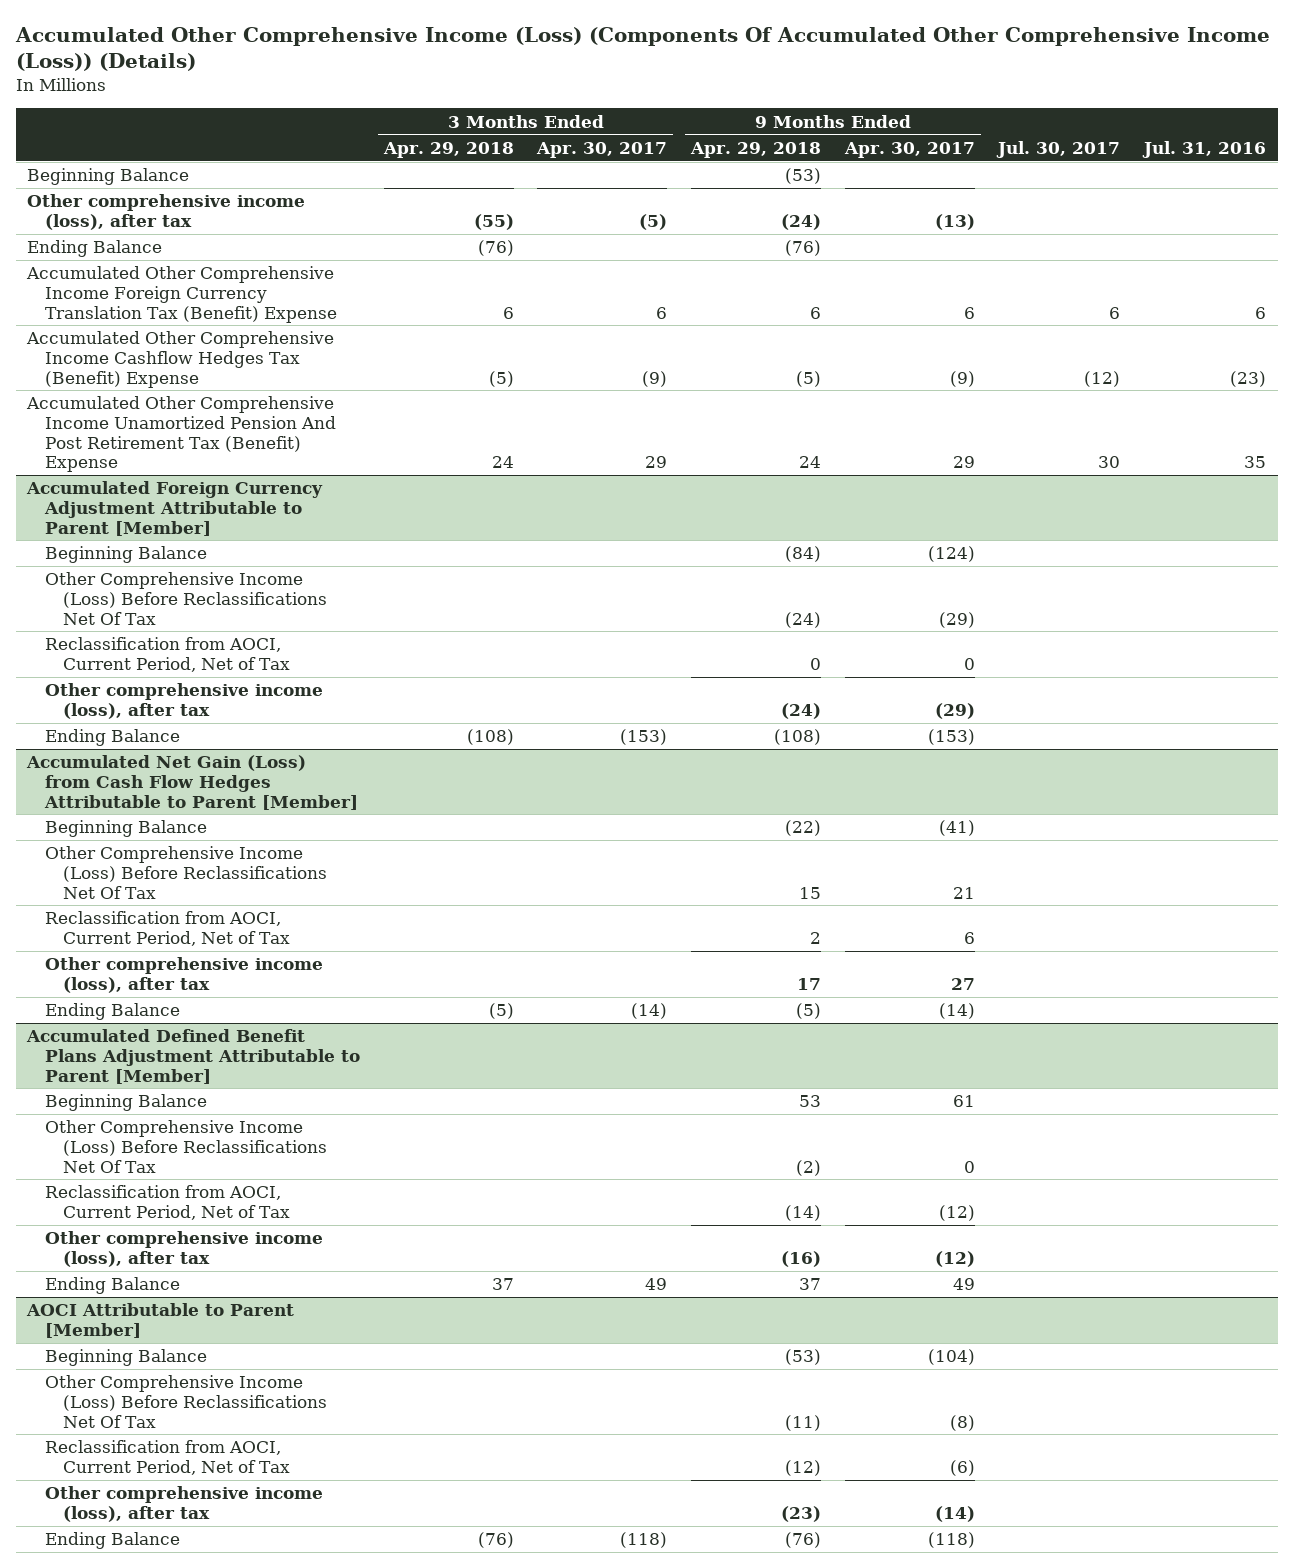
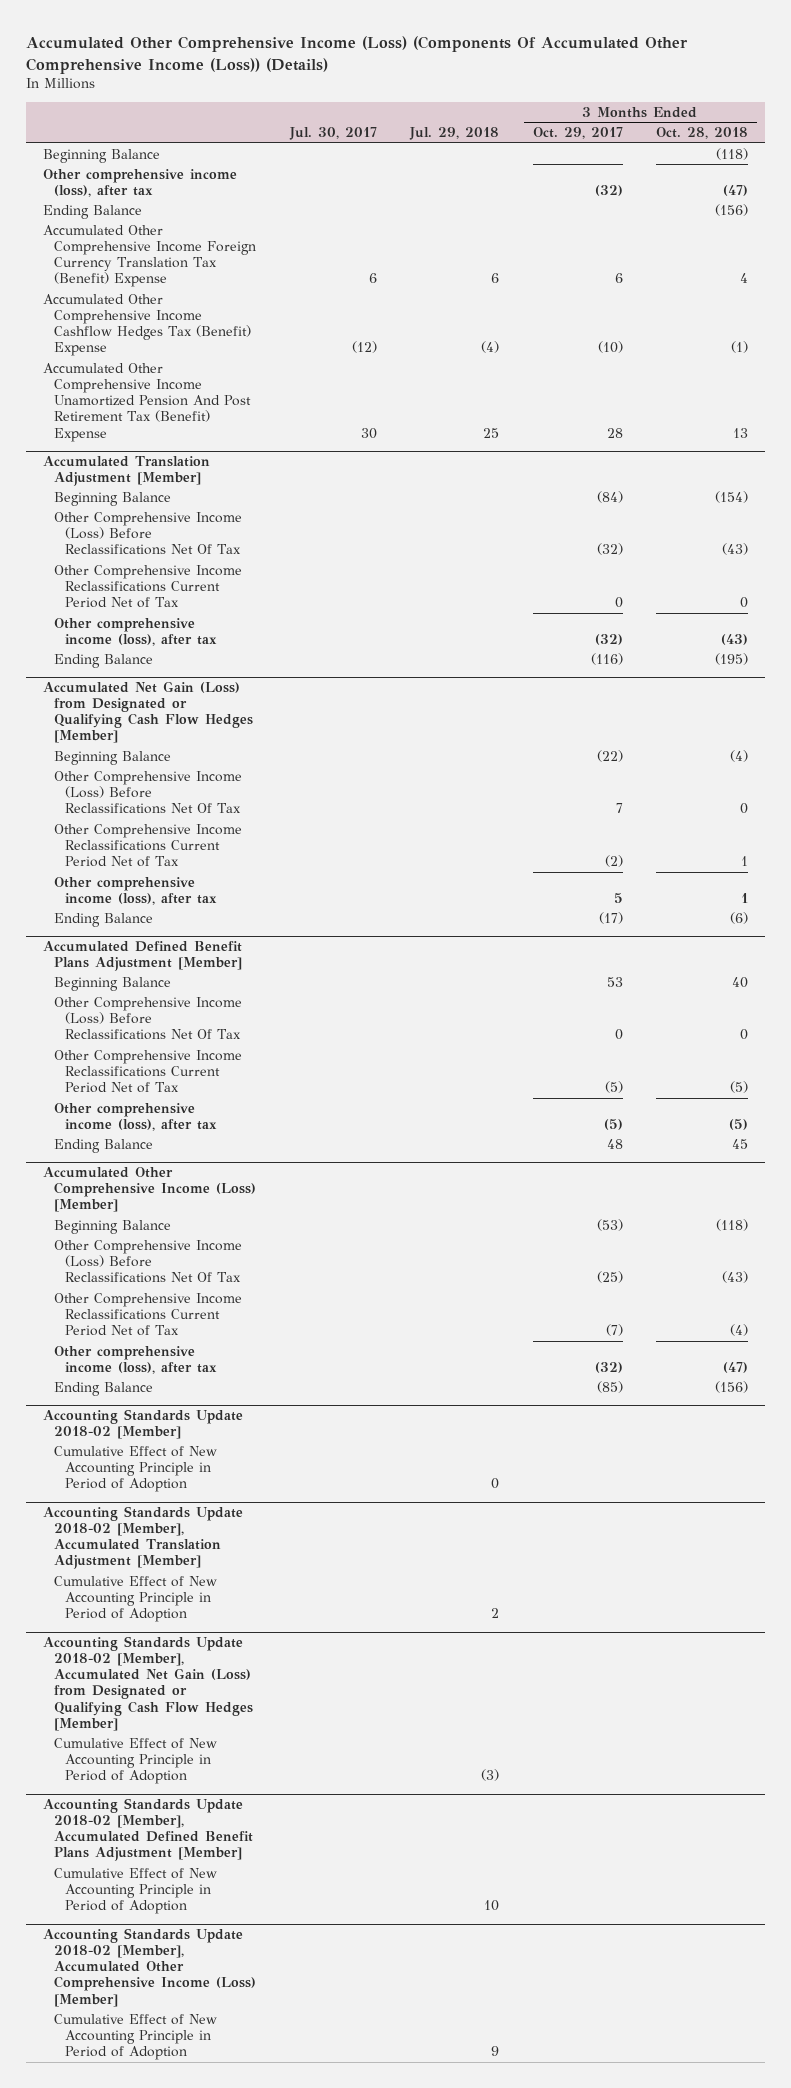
- | 3 Months Ended Apr. 29, 2018 | 3 Months Ended Apr. 30, 2017 | 9 Months Ended Apr. 29, 2018 | 9 Months Ended Apr. 30, 2017 | Jul. 30, 2017 | Jul. 31, 2016
+ | Jul. 30, 2017 | Jul. 29, 2018 | 3 Months Ended Oct. 29, 2017 | 3 Months Ended Oct. 28, 2018
- Accumulated Foreign Currency Adjustment Attributable to Parent [Member]
+ Accumulated Translation Adjustment [Member]
- Reclassification from AOCI, Current Period, Net of Tax | | | 0 | 0 | |
+ Other Comprehensive Income Reclassifications Current Period Net of Tax | | | 0 | 0
- Accumulated Net Gain (Loss) from Cash Flow Hedges Attributable to Parent [Member]
+ Accumulated Net Gain (Loss) from Designated or Qualifying Cash Flow Hedges [Member]
- Reclassification from AOCI, Current Period, Net of Tax | | | 2 | 6 | |
+ Other Comprehensive Income Reclassifications Current Period Net of Tax | | | (2) | 1
- Accumulated Defined Benefit Plans Adjustment Attributable to Parent [Member]
+ Accumulated Defined Benefit Plans Adjustment [Member]
- Reclassification from AOCI, Current Period, Net of Tax | | | (14) | (12) | |
+ Other Comprehensive Income Reclassifications Current Period Net of Tax | | | (5) | (5)
- AOCI Attributable to Parent [Member]
+ Accumulated Other Comprehensive Income (Loss) [Member]
- Reclassification from AOCI, Current Period, Net of Tax | | | (12) | (6) | |
+ Other Comprehensive Income Reclassifications Current Period Net of Tax | | | (7) | (4)
+ Accounting Standards Update 2018-02 [Member]
+ Cumulative Effect of New Accounting Principle in Period of Adoption | | 0 | |
+ Accounting Standards Update 2018-02 [Member], Accumulated Translation Adjustment [Member]
+ Cumulative Effect of New Accounting Principle in Period of Adoption | | 2 | |
+ Accounting Standards Update 2018-02 [Member], Accumulated Net Gain (Loss) from Designated or Qualifying Cash Flow Hedges [Member]
+ Cumulative Effect of New Accounting Principle in Period of Adoption | | (3) | |
+ Accounting Standards Update 2018-02 [Member], Accumulated Defined Benefit Plans Adjustment [Member]
+ Cumulative Effect of New Accounting Principle in Period of Adoption | | 10 | |
+ Accounting Standards Update 2018-02 [Member], Accumulated Other Comprehensive Income (Loss) [Member]
+ Cumulative Effect of New Accounting Principle in Period of Adoption | | 9 | |

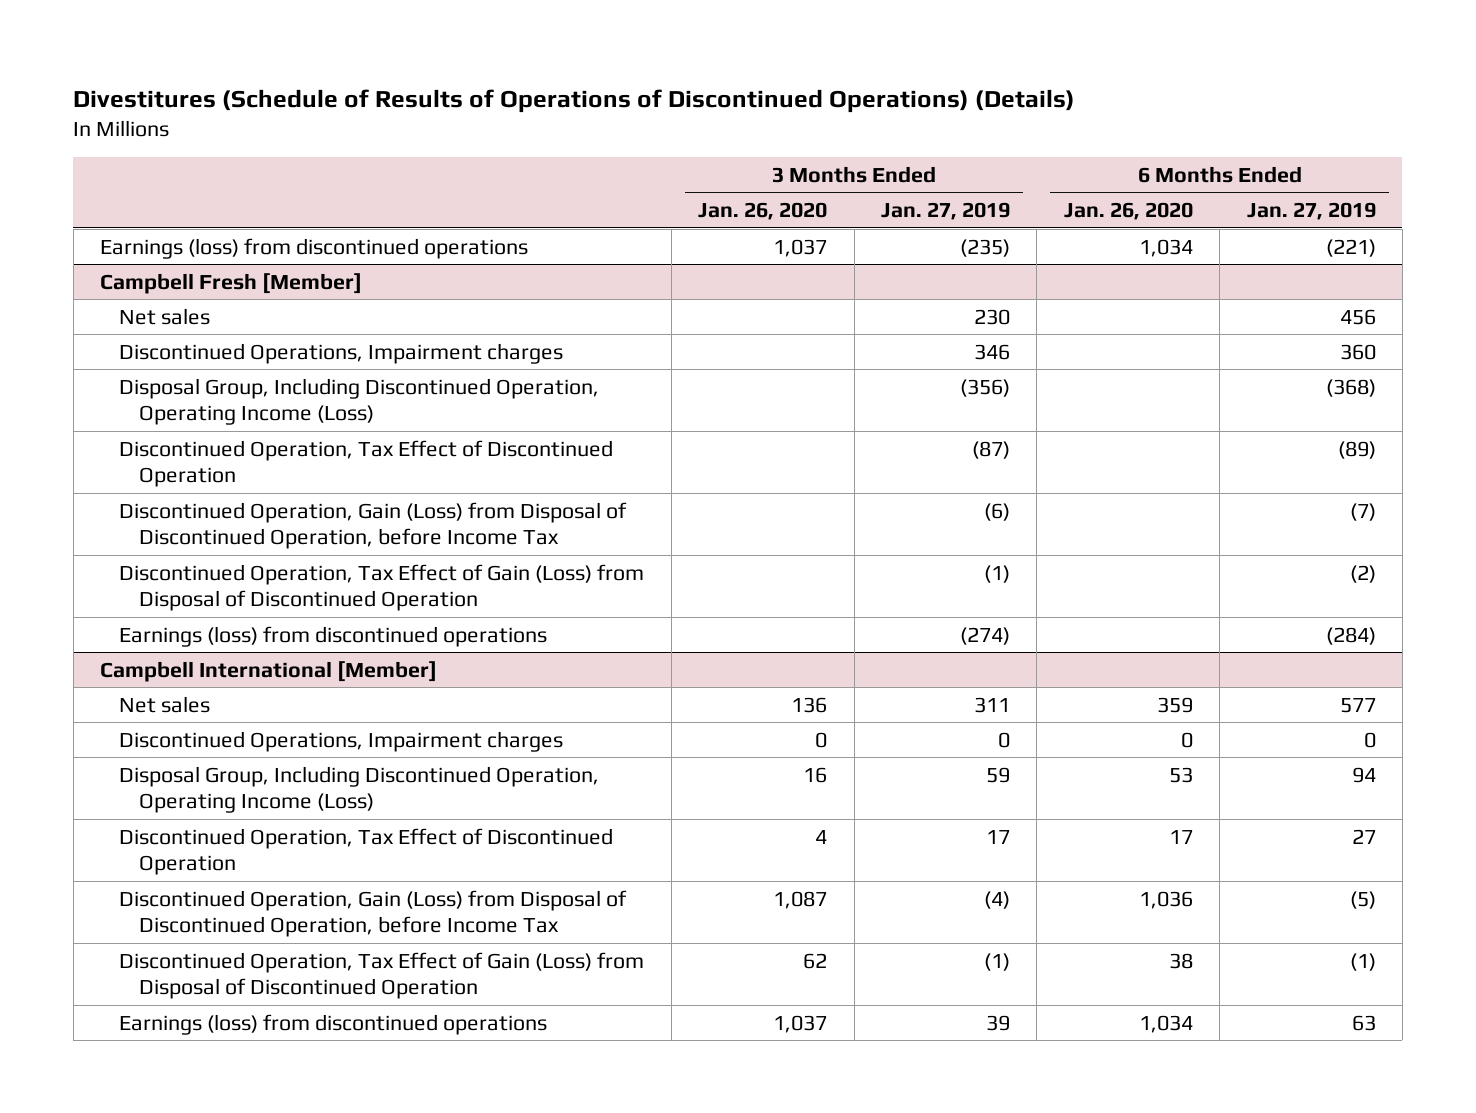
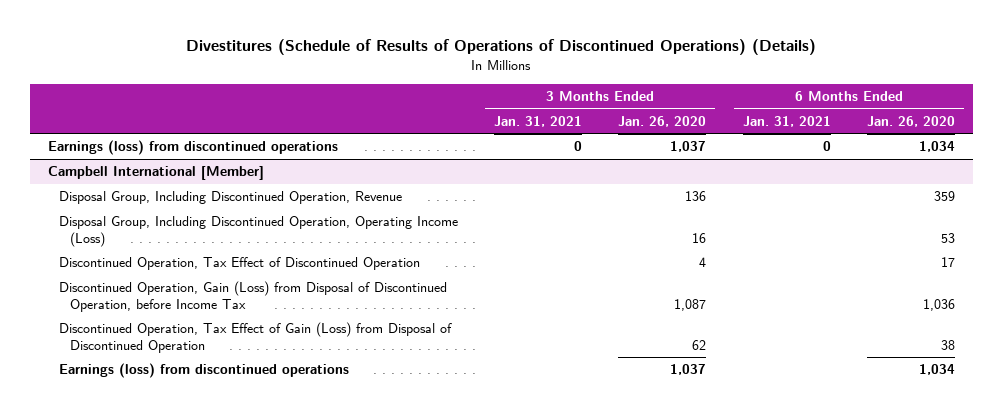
- | 3 Months Ended Jan. 26, 2020 | 3 Months Ended Jan. 27, 2019 | 6 Months Ended Jan. 26, 2020 | 6 Months Ended Jan. 27, 2019
+ | 3 Months Ended Jan. 31, 2021 | 3 Months Ended Jan. 26, 2020 | 6 Months Ended Jan. 31, 2021 | 6 Months Ended Jan. 26, 2020
- Campbell Fresh [Member]
- Net sales | | 230 | | 456
- Discontinued Operations, Impairment charges | | 346 | | 360
- Disposal Group, Including Discontinued Operation, Operating Income (Loss) | | (356) | | (368)
- Discontinued Operation, Tax Effect of Discontinued Operation | | (87) | | (89)
- Discontinued Operation, Gain (Loss) from Disposal of Discontinued Operation, before Income Tax | | (6) | | (7)
- Discontinued Operation, Tax Effect of Gain (Loss) from Disposal of Discontinued Operation | | (1) | | (2)
- Earnings (loss) from discontinued operations | | (274) | | (284)
@ Campbell International [Member]
- Net sales | 136 | 311 | 359 | 577
- Discontinued Operations, Impairment charges | 0 | 0 | 0 | 0
+ Disposal Group, Including Discontinued Operation, Revenue | | 136 | | 359

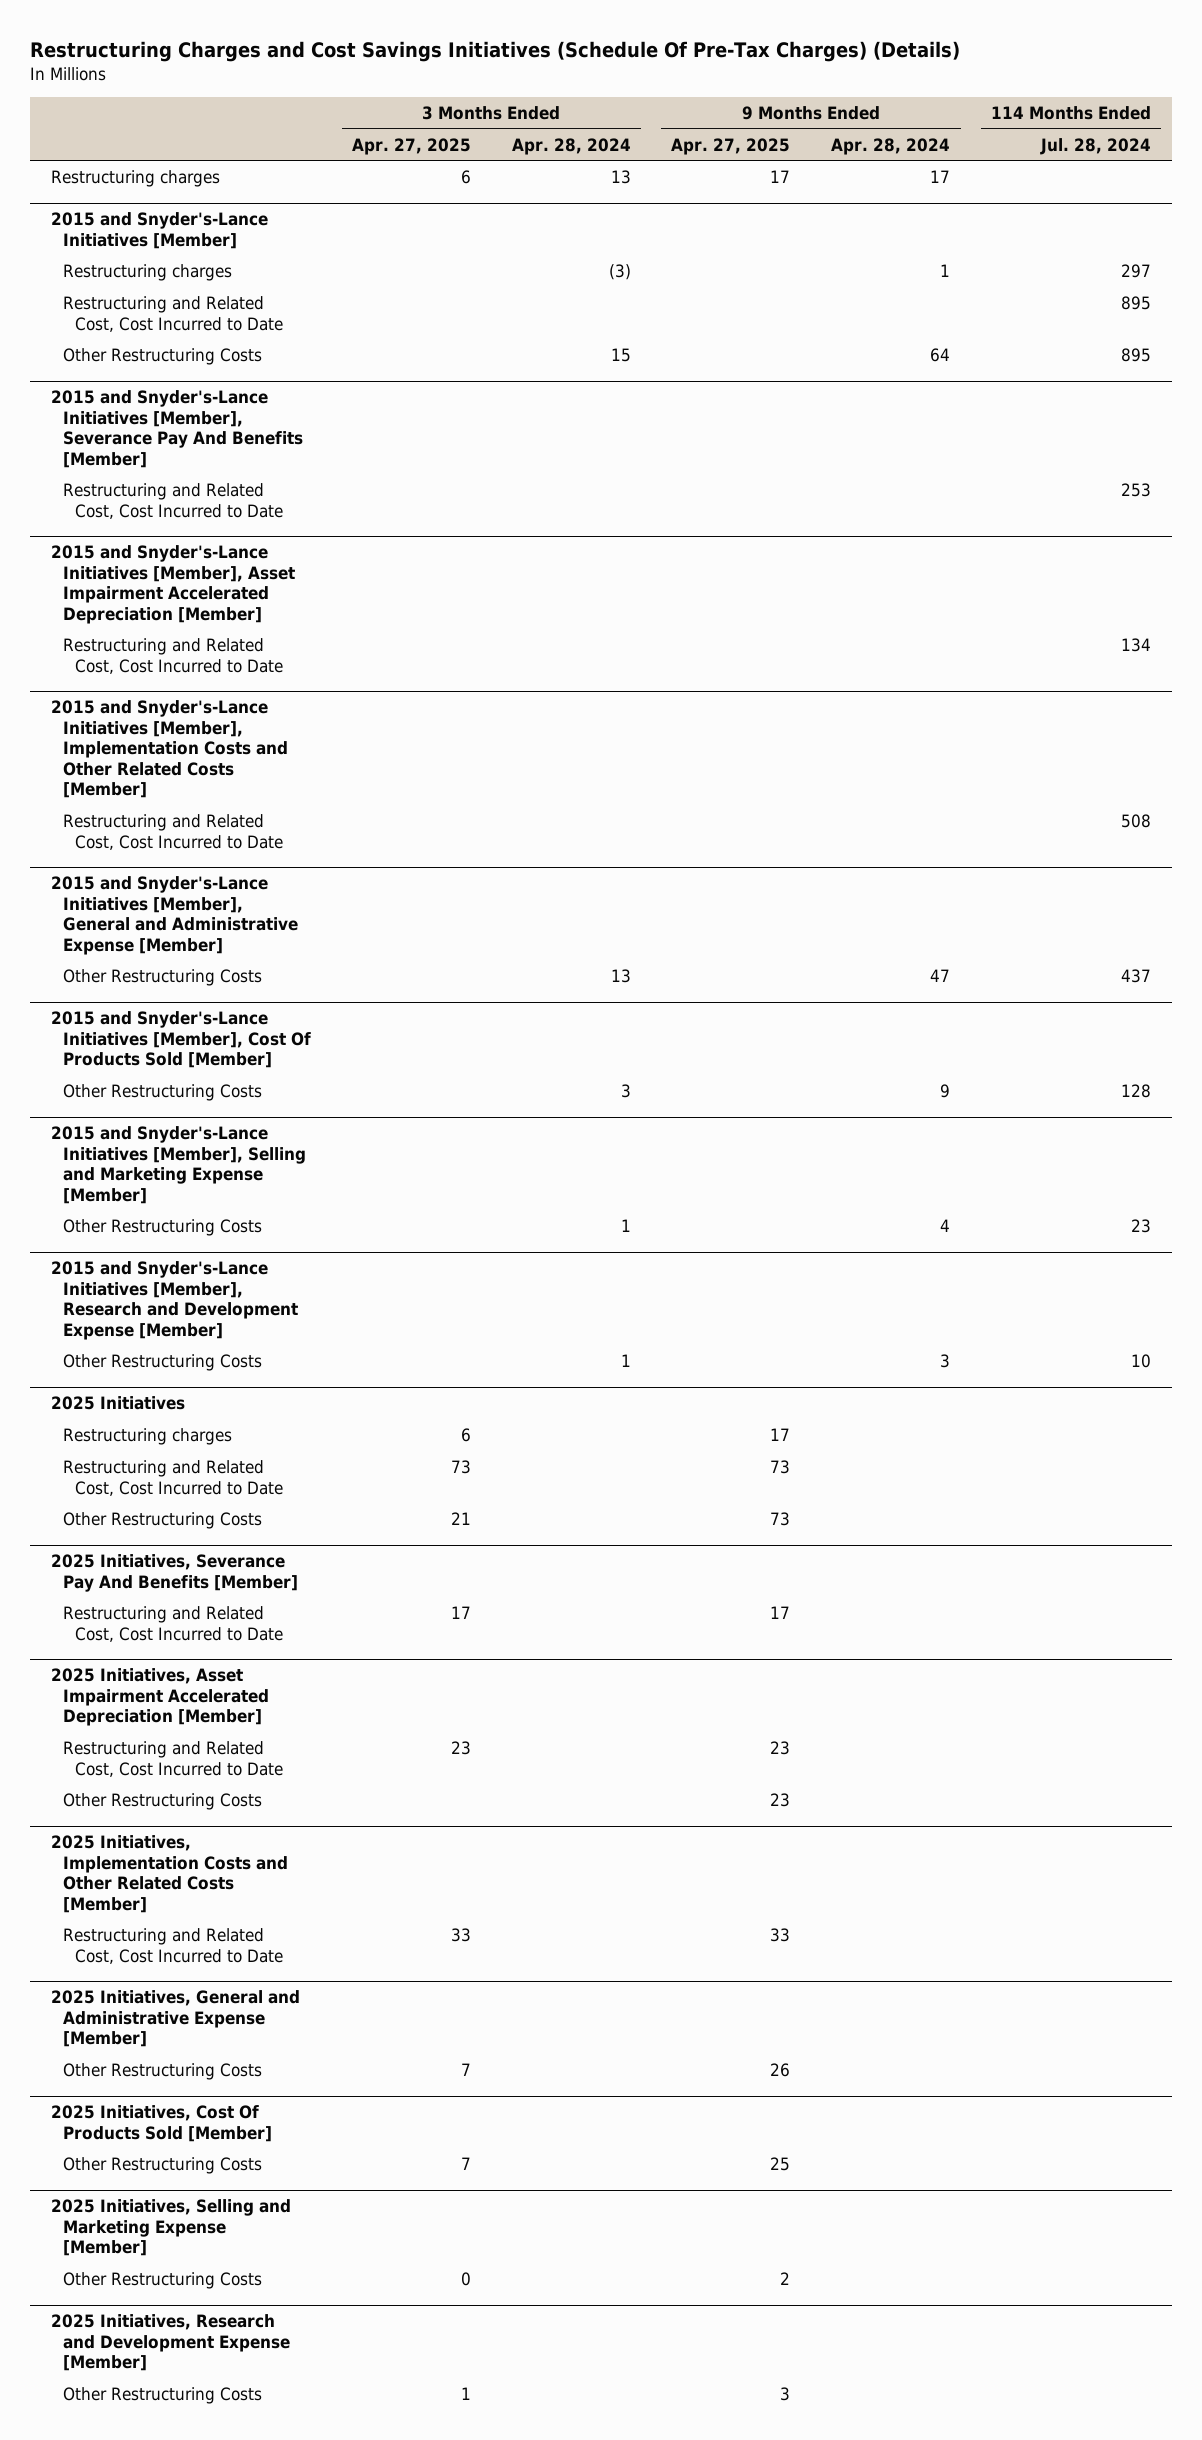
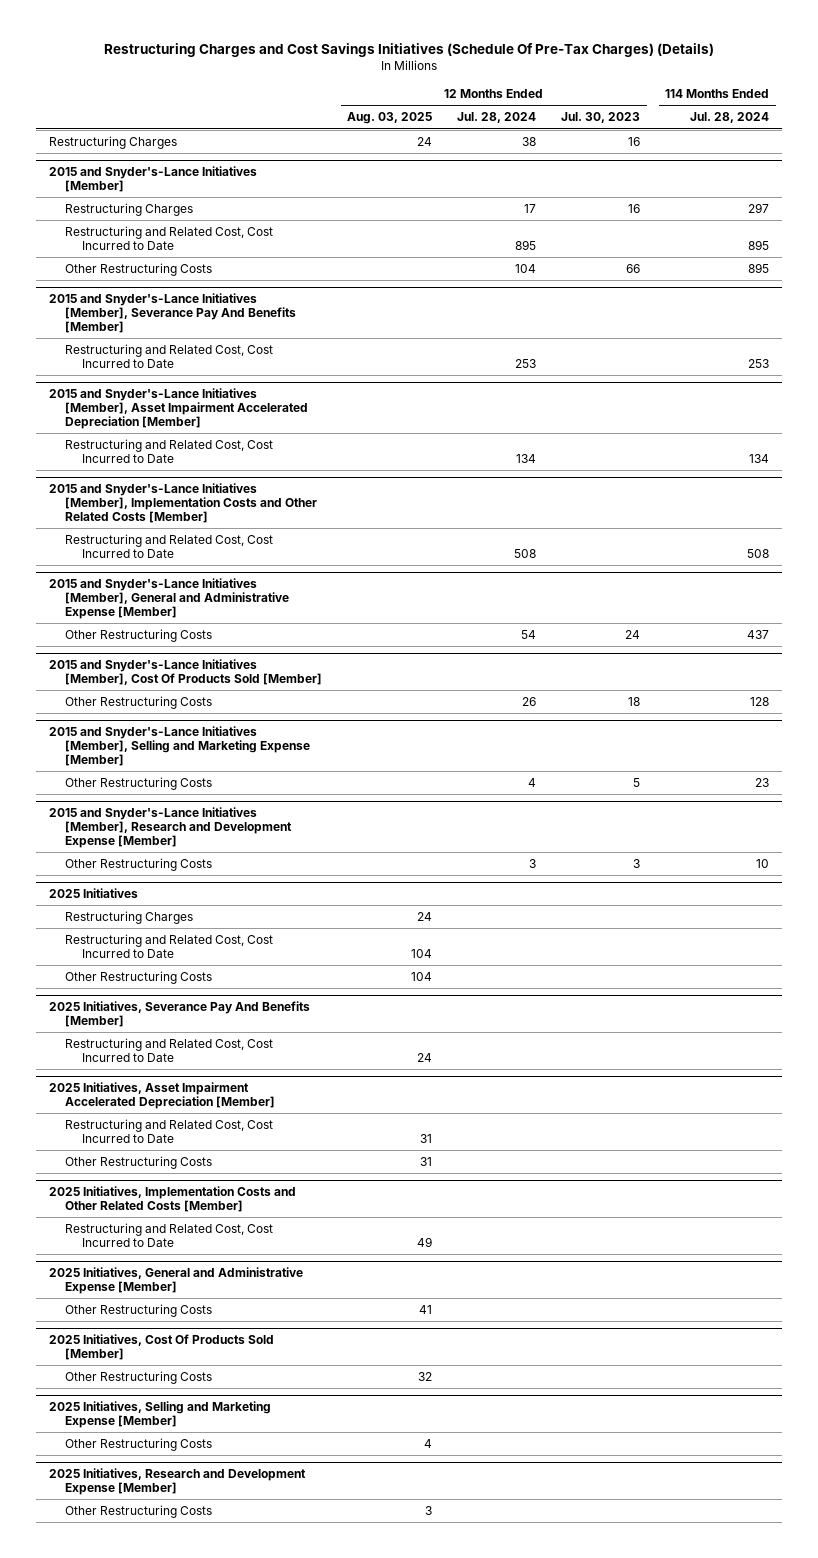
- | 3 Months Ended Apr. 27, 2025 | 3 Months Ended Apr. 28, 2024 | 9 Months Ended Apr. 27, 2025 | 9 Months Ended Apr. 28, 2024 | 114 Months Ended Jul. 28, 2024
+ | 12 Months Ended Aug. 03, 2025 | 12 Months Ended Jul. 28, 2024 | 12 Months Ended Jul. 30, 2023 | 114 Months Ended Jul. 28, 2024
- Restructuring charges | 6 | 13 | 17 | 17 |
+ Restructuring Charges | 24 | 38 | 16 |
@ 2015 and Snyder's-Lance Initiatives [Member]
- Restructuring charges | | (3) | | 1 | 297
+ Restructuring Charges | | 17 | 16 | 297
@ 2025 Initiatives
- Restructuring charges | 6 | | 17 | |
+ Restructuring Charges | 24 | | |

